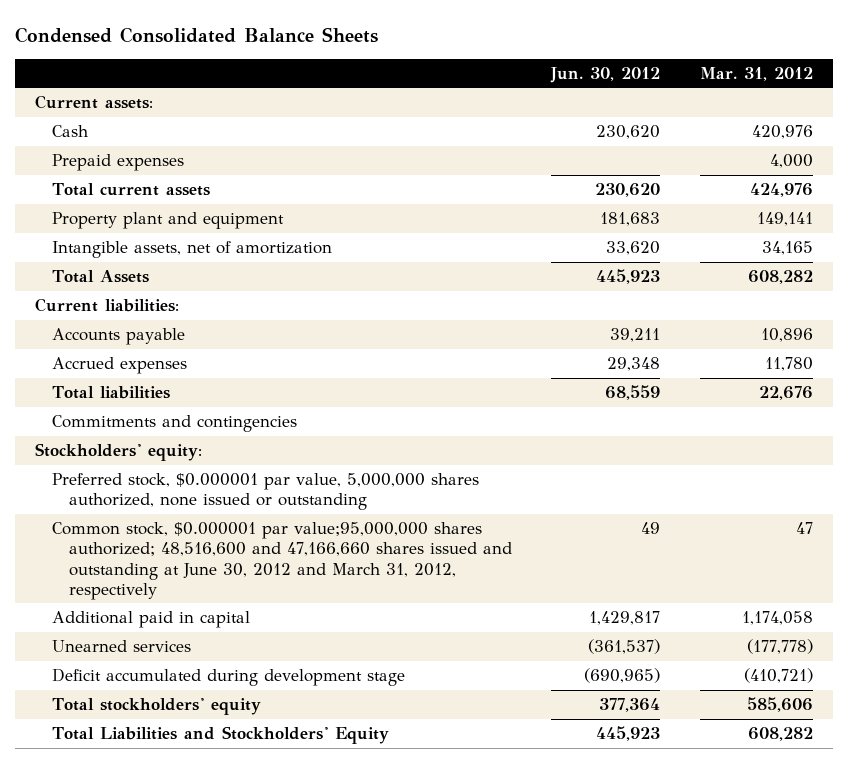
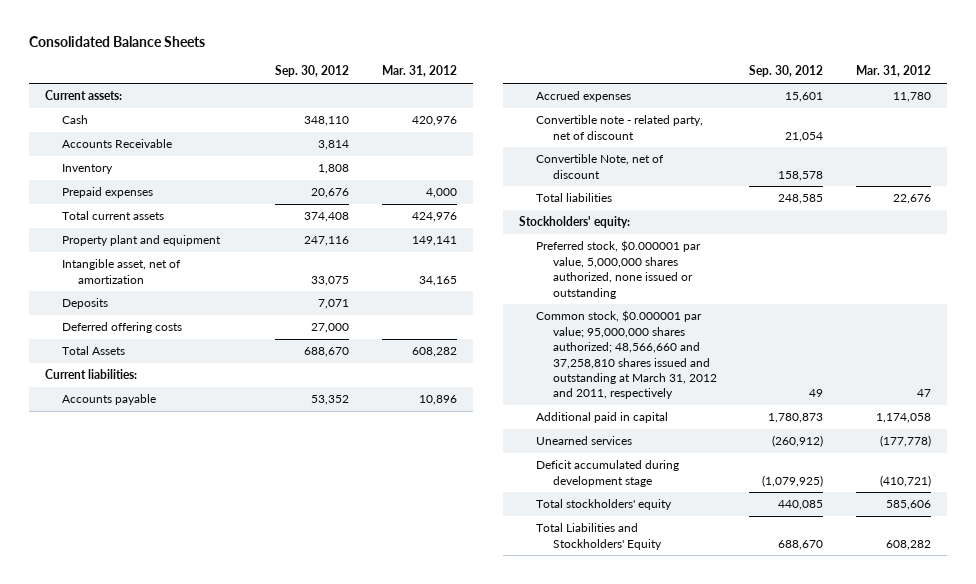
- Condensed Consolidated Balance Sheets
+ Consolidated Balance Sheets
- | Jun. 30, 2012 | Mar. 31, 2012
+ | Sep. 30, 2012 | Mar. 31, 2012
+ Accounts Receivable | 3,814 |
+ Inventory | 1,808 |
- Intangible assets, net of amortization | 33,620 | 34,165
+ Intangible asset, net of amortization | 33,075 | 34,165
+ Deposits | 7,071 |
+ Deferred offering costs | 27,000 |
+ Convertible note - related party, net of discount | 21,054 |
+ Convertible Note, net of discount | 158,578 |
- Commitments and contingencies
- Common stock, $0.000001 par value;95,000,000 shares authorized; 48,516,600 and 47,166,660 shares issued and outstanding at June 30, 2012 and March 31, 2012, respectively | 49 | 47
+ Common stock, $0.000001 par value; 95,000,000 shares authorized; 48,566,660 and 37,258,810 shares issued and outstanding at March 31, 2012 and 2011, respectively | 49 | 47

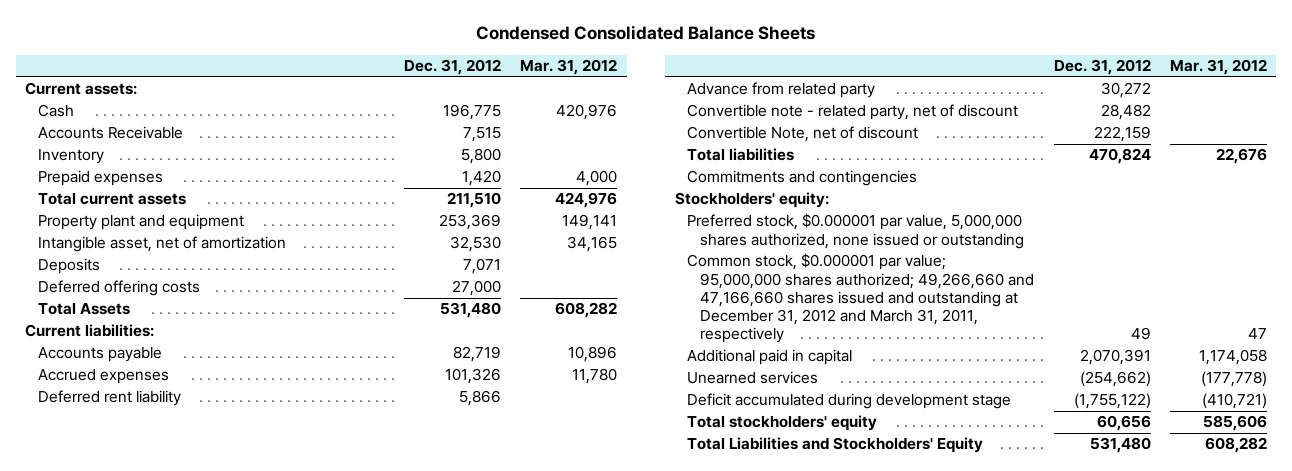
- Consolidated Balance Sheets
+ Condensed Consolidated Balance Sheets
- | Sep. 30, 2012 | Mar. 31, 2012
+ | Dec. 31, 2012 | Mar. 31, 2012
+ Deferred rent liability | 5,866 |
+ Advance from related party | 30,272 |
+ Commitments and contingencies
- Common stock, $0.000001 par value; 95,000,000 shares authorized; 48,566,660 and 37,258,810 shares issued and outstanding at March 31, 2012 and 2011, respectively | 49 | 47
+ Common stock, $0.000001 par value; 95,000,000 shares authorized; 49,266,660 and 47,166,660 shares issued and outstanding at December 31, 2012 and March 31, 2011, respectively | 49 | 47

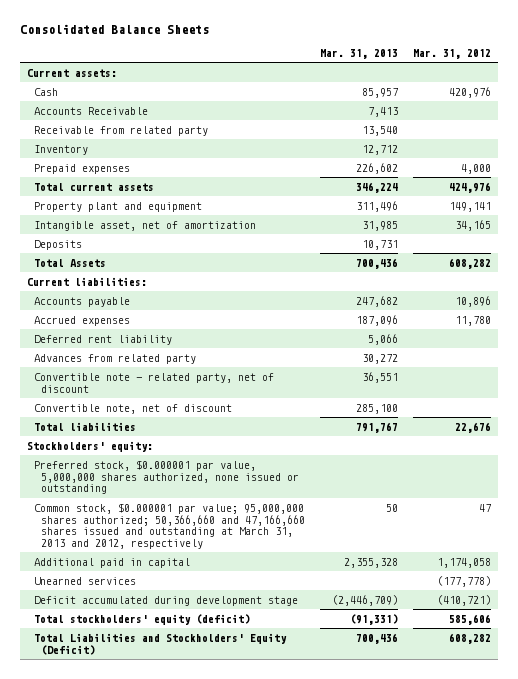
- Condensed Consolidated Balance Sheets
+ Consolidated Balance Sheets
- | Dec. 31, 2012 | Mar. 31, 2012
+ | Mar. 31, 2013 | Mar. 31, 2012
+ Receivable from related party | 13,540 |
- Deferred offering costs | 27,000 |
- Advance from related party | 30,272 |
+ Advances from related party | 30,272 |
- Convertible Note, net of discount | 222,159 |
+ Convertible note, net of discount | 285,100 |
- Commitments and contingencies
- Common stock, $0.000001 par value; 95,000,000 shares authorized; 49,266,660 and 47,166,660 shares issued and outstanding at December 31, 2012 and March 31, 2011, respectively | 49 | 47
+ Common stock, $0.000001 par value; 95,000,000 shares authorized; 50,366,660 and 47,166,660 shares issued and outstanding at March 31, 2013 and 2012, respectively | 50 | 47
- Total stockholders' equity | 60,656 | 585,606
- Total Liabilities and Stockholders' Equity | 531,480 | 608,282
+ Total stockholders' equity (deficit) | (91,331) | 585,606
+ Total Liabilities and Stockholders' Equity (Deficit) | 700,436 | 608,282

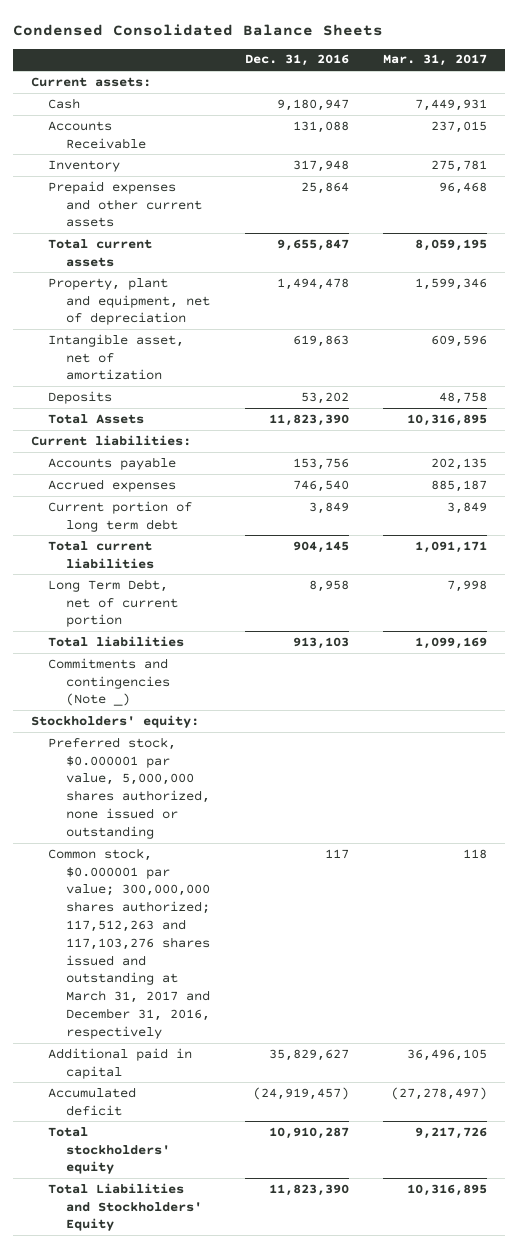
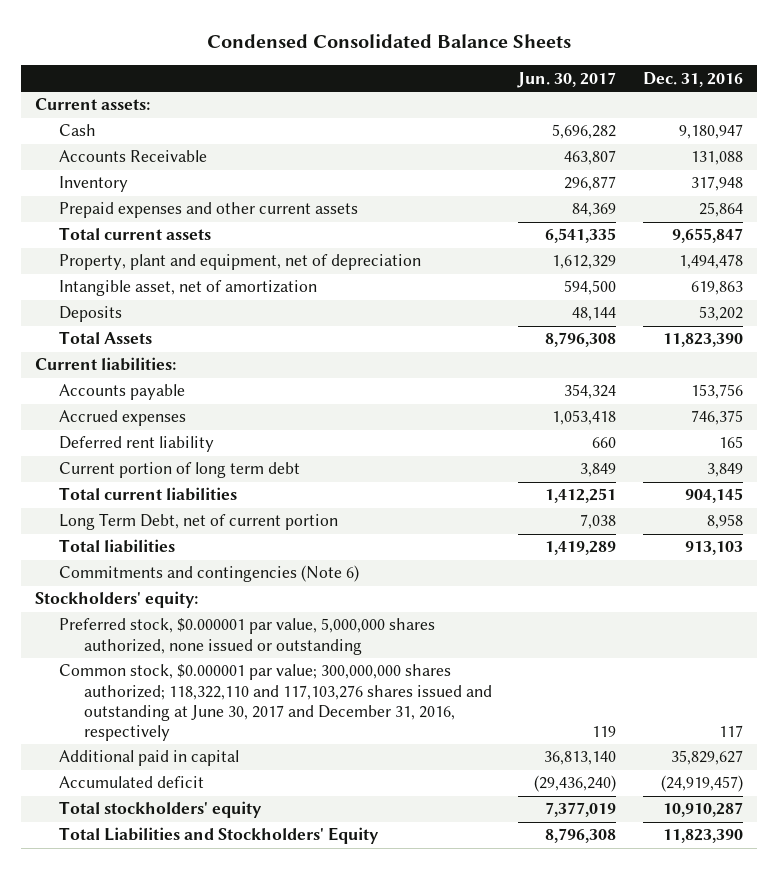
- | Dec. 31, 2016 | Mar. 31, 2017
+ | Jun. 30, 2017 | Dec. 31, 2016
- Accrued expenses | 746,540 | 885,187
+ Accrued expenses | 1,053,418 | 746,375
+ Deferred rent liability | 660 | 165
- Commitments and contingencies (Note _)
+ Commitments and contingencies (Note 6)
- Common stock, $0.000001 par value; 300,000,000 shares authorized; 117,512,263 and 117,103,276 shares issued and outstanding at March 31, 2017 and December 31, 2016, respectively | 117 | 118
+ Common stock, $0.000001 par value; 300,000,000 shares authorized; 118,322,110 and 117,103,276 shares issued and outstanding at June 30, 2017 and December 31, 2016, respectively | 119 | 117

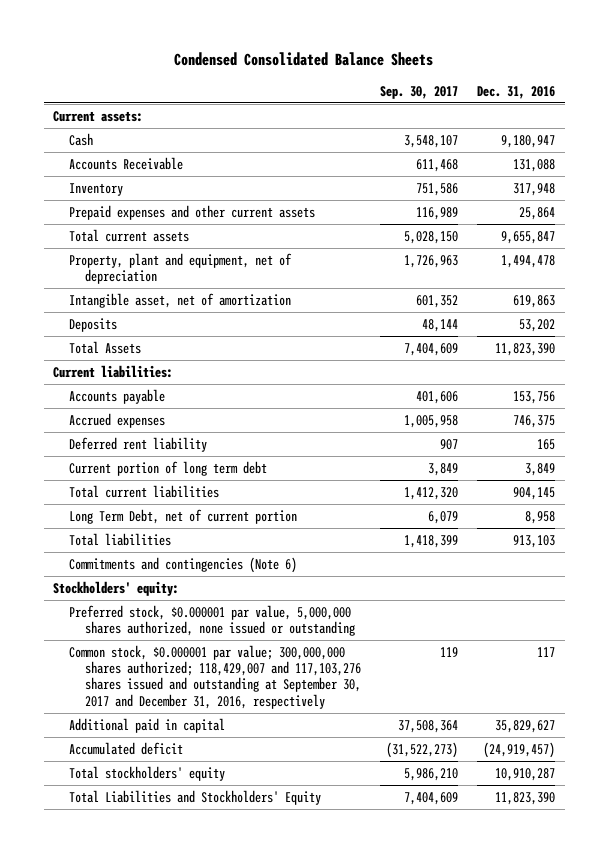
- | Jun. 30, 2017 | Dec. 31, 2016
+ | Sep. 30, 2017 | Dec. 31, 2016
- Common stock, $0.000001 par value; 300,000,000 shares authorized; 118,322,110 and 117,103,276 shares issued and outstanding at June 30, 2017 and December 31, 2016, respectively | 119 | 117
+ Common stock, $0.000001 par value; 300,000,000 shares authorized; 118,429,007 and 117,103,276 shares issued and outstanding at September 30, 2017 and December 31, 2016, respectively | 119 | 117

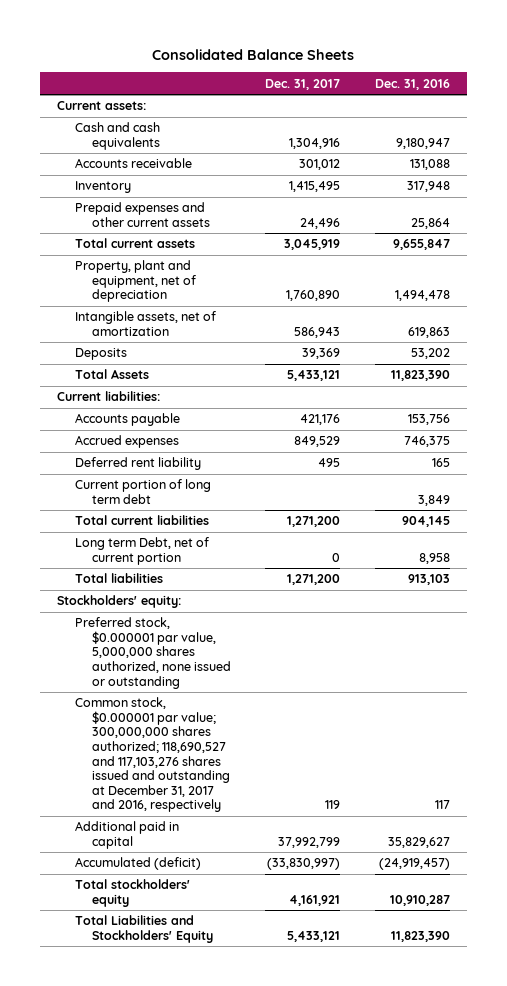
- Condensed Consolidated Balance Sheets
+ Consolidated Balance Sheets
- | Sep. 30, 2017 | Dec. 31, 2016
+ | Dec. 31, 2017 | Dec. 31, 2016
- Cash | 3,548,107 | 9,180,947
- Accounts Receivable | 611,468 | 131,088
+ Cash and cash equivalents | 1,304,916 | 9,180,947
+ Accounts receivable | 301,012 | 131,088
- Intangible asset, net of amortization | 601,352 | 619,863
+ Intangible assets, net of amortization | 586,943 | 619,863
- Long Term Debt, net of current portion | 6,079 | 8,958
+ Long term Debt, net of current portion | 0 | 8,958
- Commitments and contingencies (Note 6)
- Common stock, $0.000001 par value; 300,000,000 shares authorized; 118,429,007 and 117,103,276 shares issued and outstanding at September 30, 2017 and December 31, 2016, respectively | 119 | 117
+ Common stock, $0.000001 par value; 300,000,000 shares authorized; 118,690,527 and 117,103,276 shares issued and outstanding at December 31, 2017 and 2016, respectively | 119 | 117
- Accumulated deficit | (31,522,273) | (24,919,457)
+ Accumulated (deficit) | (33,830,997) | (24,919,457)

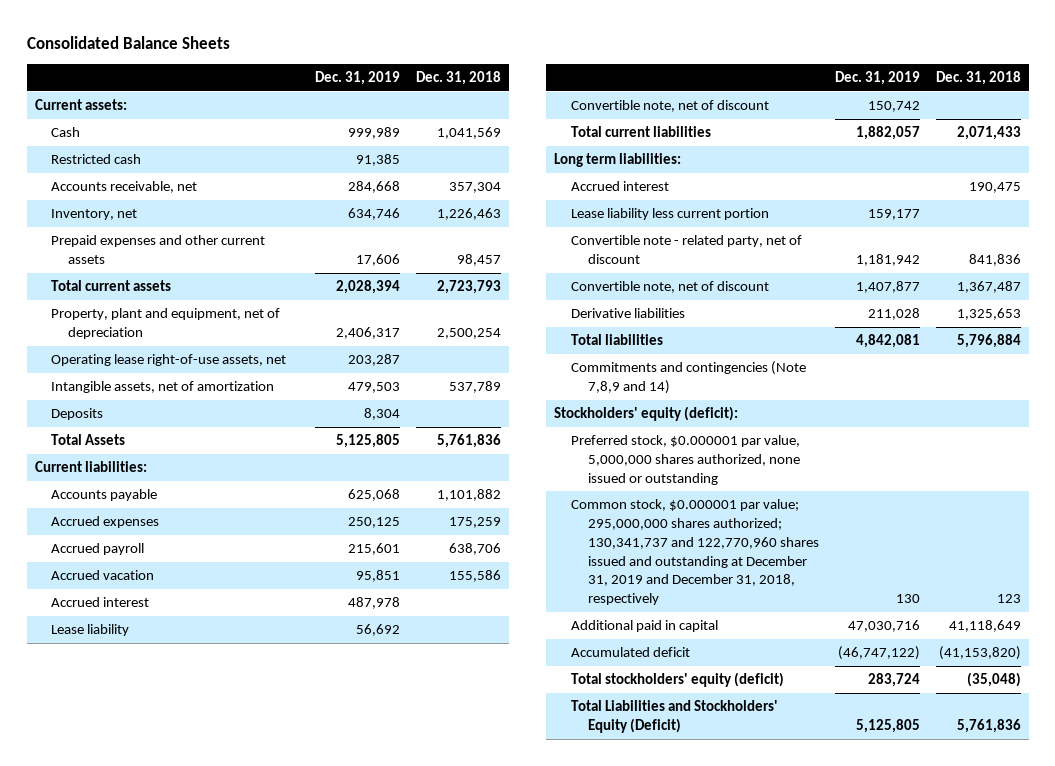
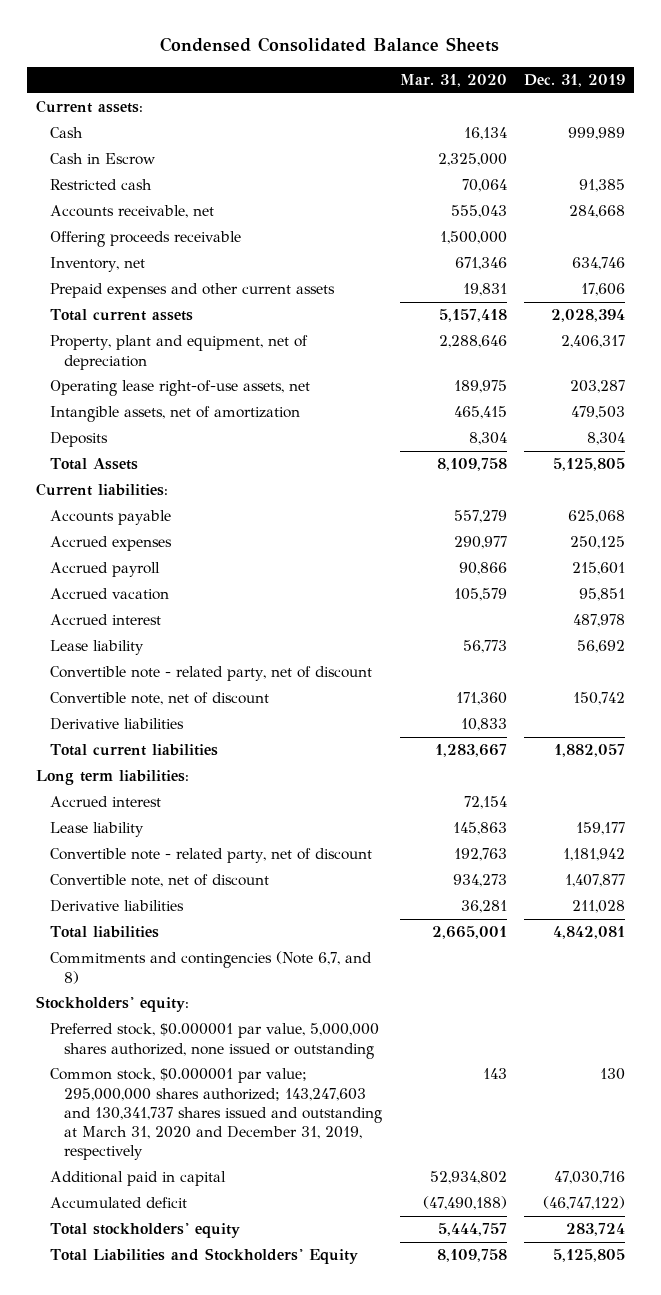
- Consolidated Balance Sheets
+ Condensed Consolidated Balance Sheets
- | Dec. 31, 2019 | Dec. 31, 2018
+ | Mar. 31, 2020 | Dec. 31, 2019
+ Cash in Escrow | 2,325,000 |
+ Offering proceeds receivable | 1,500,000 |
+ Convertible note - related party, net of discount
+ Derivative liabilities | 10,833 |
- Lease liability less current portion | 159,177 |
+ Lease liability | 145,863 | 159,177
- Commitments and contingencies (Note 7,8,9 and 14)
- Stockholders' equity (deficit):
+ Commitments and contingencies (Note 6,7, and 8)
+ Stockholders' equity:
- Common stock, $0.000001 par value; 295,000,000 shares authorized; 130,341,737 and 122,770,960 shares issued and outstanding at December 31, 2019 and December 31, 2018, respectively | 130 | 123
+ Common stock, $0.000001 par value; 295,000,000 shares authorized; 143,247,603 and 130,341,737 shares issued and outstanding at March 31, 2020 and December 31, 2019, respectively | 143 | 130
- Total stockholders' equity (deficit) | 283,724 | (35,048)
- Total Liabilities and Stockholders' Equity (Deficit) | 5,125,805 | 5,761,836
+ Total stockholders' equity | 5,444,757 | 283,724
+ Total Liabilities and Stockholders' Equity | 8,109,758 | 5,125,805

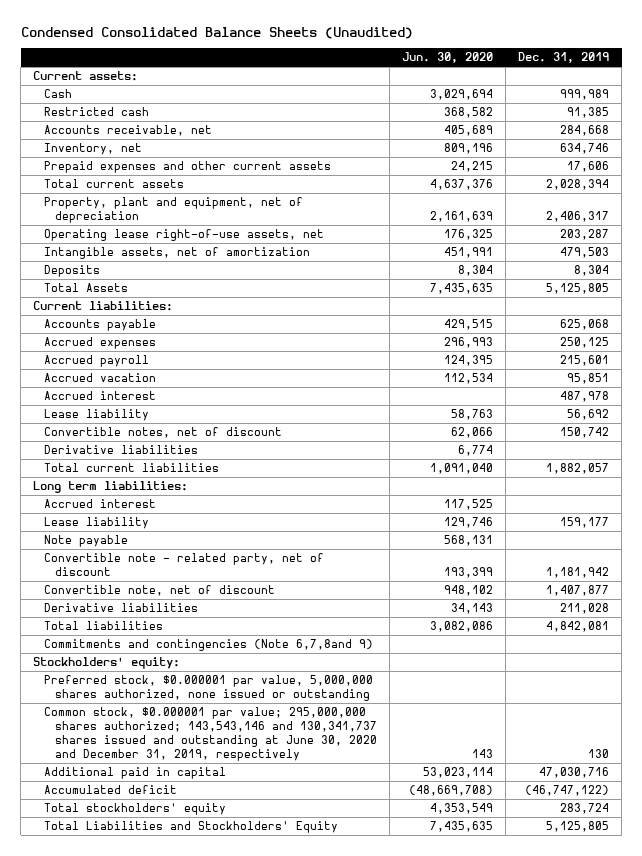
- Condensed Consolidated Balance Sheets
+ Condensed Consolidated Balance Sheets (Unaudited)
- | Mar. 31, 2020 | Dec. 31, 2019
+ | Jun. 30, 2020 | Dec. 31, 2019
- Cash in Escrow | 2,325,000 |
- Offering proceeds receivable | 1,500,000 |
- Convertible note - related party, net of discount
- Convertible note, net of discount | 171,360 | 150,742
+ Convertible notes, net of discount | 62,066 | 150,742
+ Note payable | 568,131 |
- Commitments and contingencies (Note 6,7, and 8)
+ Commitments and contingencies (Note 6,7,8and 9)
- Common stock, $0.000001 par value; 295,000,000 shares authorized; 143,247,603 and 130,341,737 shares issued and outstanding at March 31, 2020 and December 31, 2019, respectively | 143 | 130
+ Common stock, $0.000001 par value; 295,000,000 shares authorized; 143,543,146 and 130,341,737 shares issued and outstanding at June 30, 2020 and December 31, 2019, respectively | 143 | 130

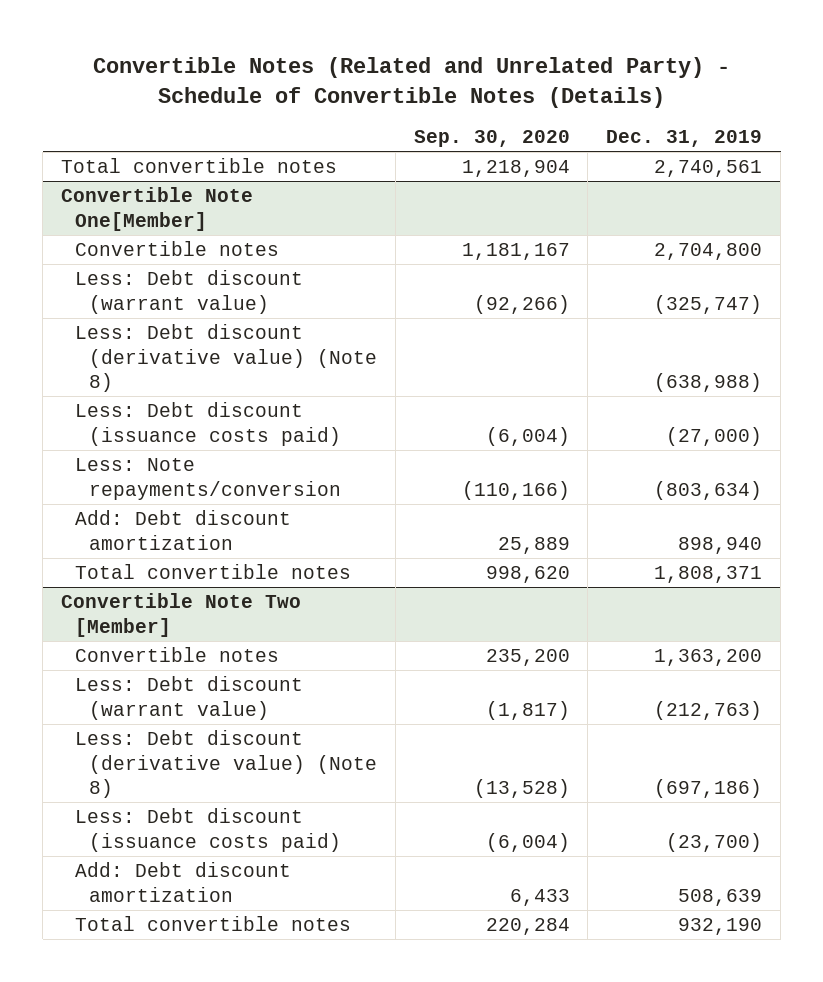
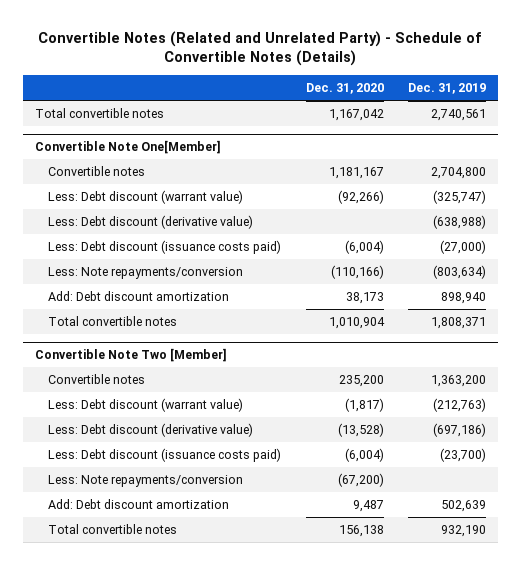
- | Sep. 30, 2020 | Dec. 31, 2019
+ | Dec. 31, 2020 | Dec. 31, 2019
@ Convertible Note One[Member]
- Less: Debt discount (derivative value) (Note 8) | | (638,988)
+ Less: Debt discount (derivative value) | | (638,988)
@ Convertible Note Two [Member]
- Less: Debt discount (derivative value) (Note 8) | (13,528) | (697,186)
+ Less: Debt discount (derivative value) | (13,528) | (697,186)
- Add: Debt discount amortization | 6,433 | 508,639
+ Less: Note repayments/conversion | (67,200) |
+ Add: Debt discount amortization | 9,487 | 502,639

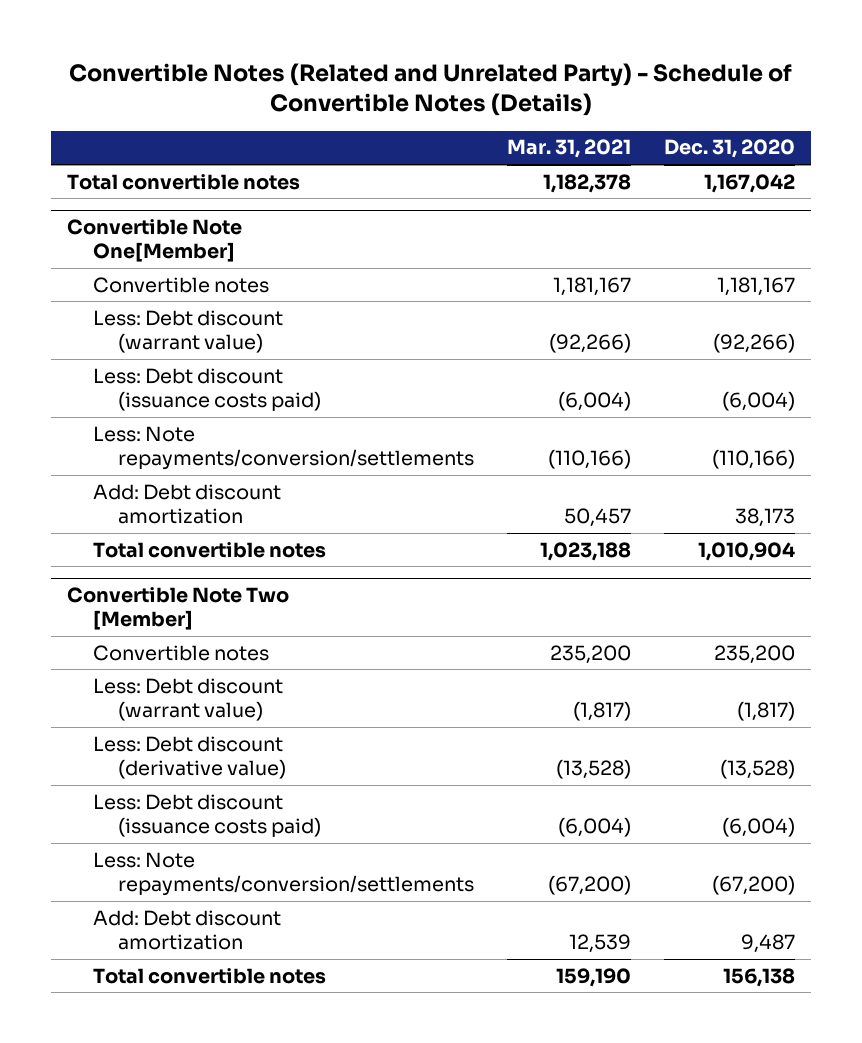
- | Dec. 31, 2020 | Dec. 31, 2019
+ | Mar. 31, 2021 | Dec. 31, 2020
@ Convertible Note One[Member]
- Less: Debt discount (derivative value) | | (638,988)
- Less: Note repayments/conversion | (110,166) | (803,634)
+ Less: Note repayments/conversion/settlements | (110,166) | (110,166)
@ Convertible Note Two [Member]
- Less: Note repayments/conversion | (67,200) |
+ Less: Note repayments/conversion/settlements | (67,200) | (67,200)

